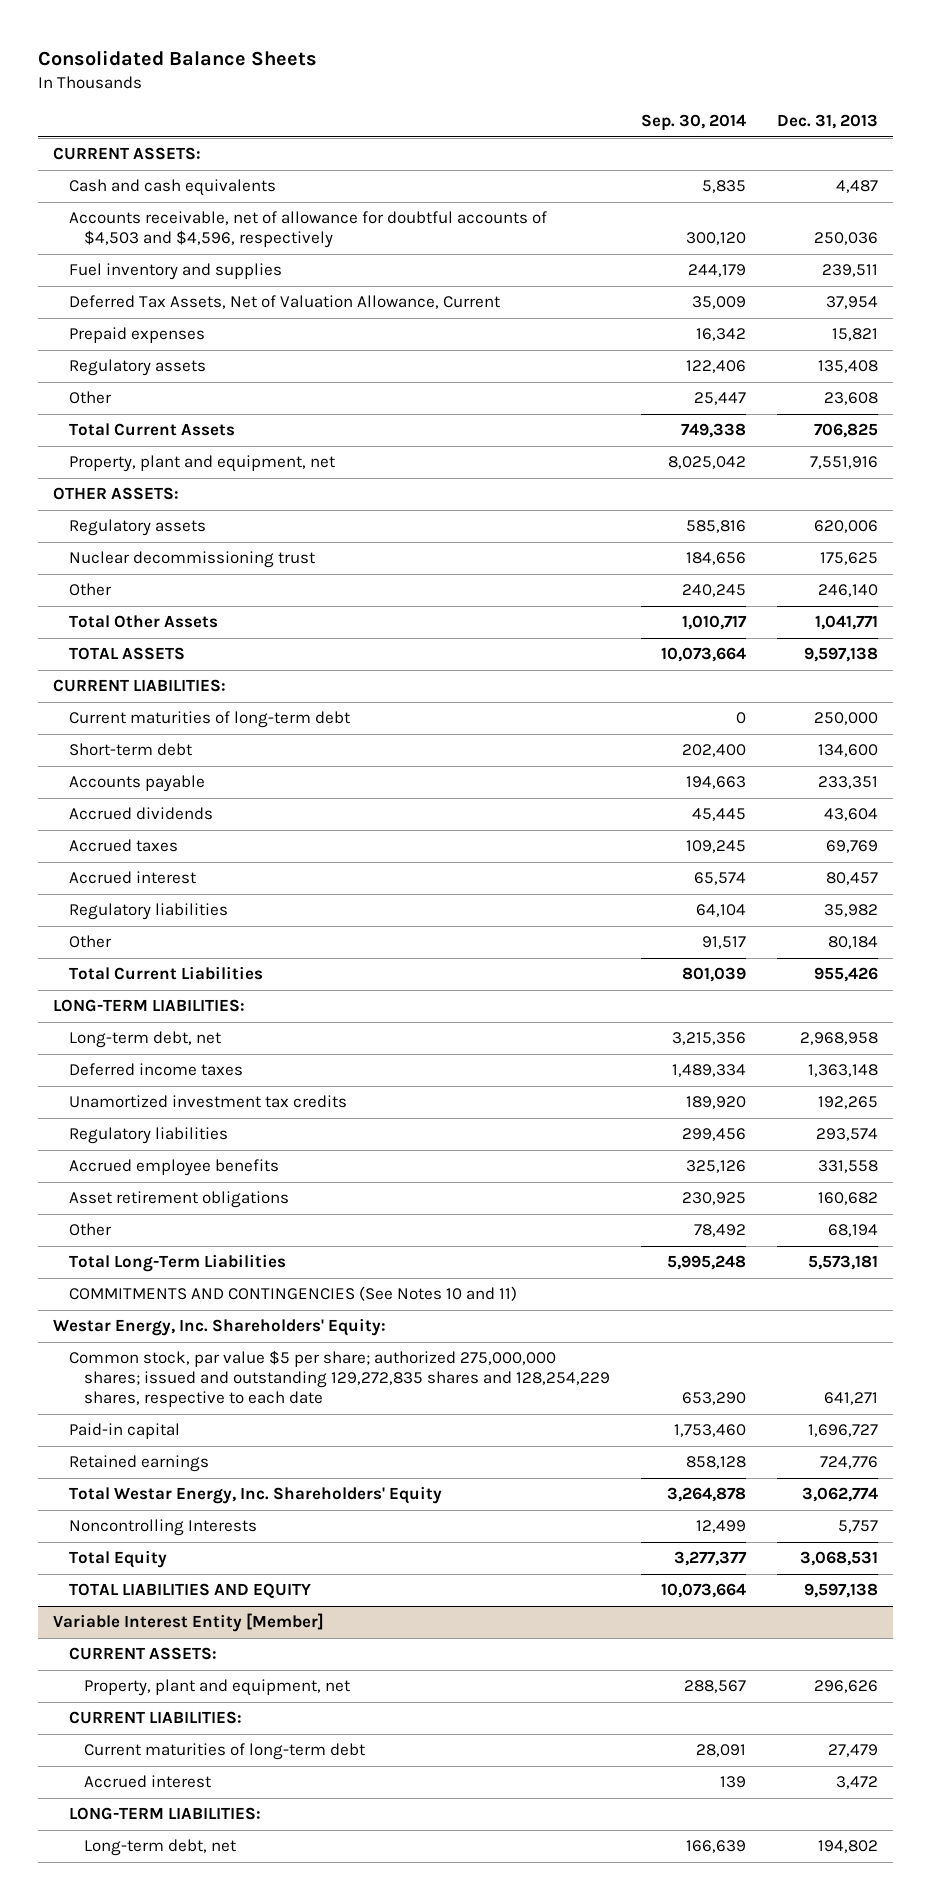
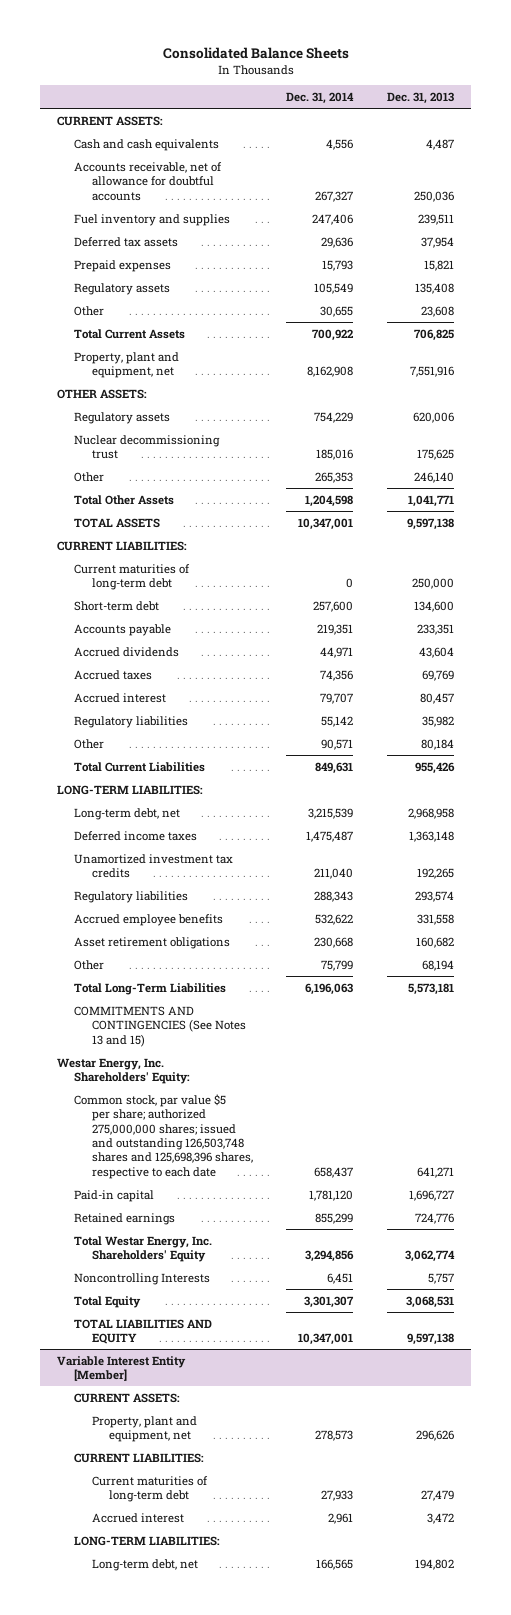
- | Sep. 30, 2014 | Dec. 31, 2013
+ | Dec. 31, 2014 | Dec. 31, 2013
- Accounts receivable, net of allowance for doubtful accounts of $4,503 and $4,596, respectively | 300,120 | 250,036
+ Accounts receivable, net of allowance for doubtful accounts | 267,327 | 250,036
- Deferred Tax Assets, Net of Valuation Allowance, Current | 35,009 | 37,954
+ Deferred tax assets | 29,636 | 37,954
- COMMITMENTS AND CONTINGENCIES (See Notes 10 and 11)
+ COMMITMENTS AND CONTINGENCIES (See Notes 13 and 15)
- Common stock, par value $5 per share; authorized 275,000,000 shares; issued and outstanding 129,272,835 shares and 128,254,229 shares, respective to each date | 653,290 | 641,271
+ Common stock, par value $5 per share; authorized 275,000,000 shares; issued and outstanding 126,503,748 shares and 125,698,396 shares, respective to each date | 658,437 | 641,271

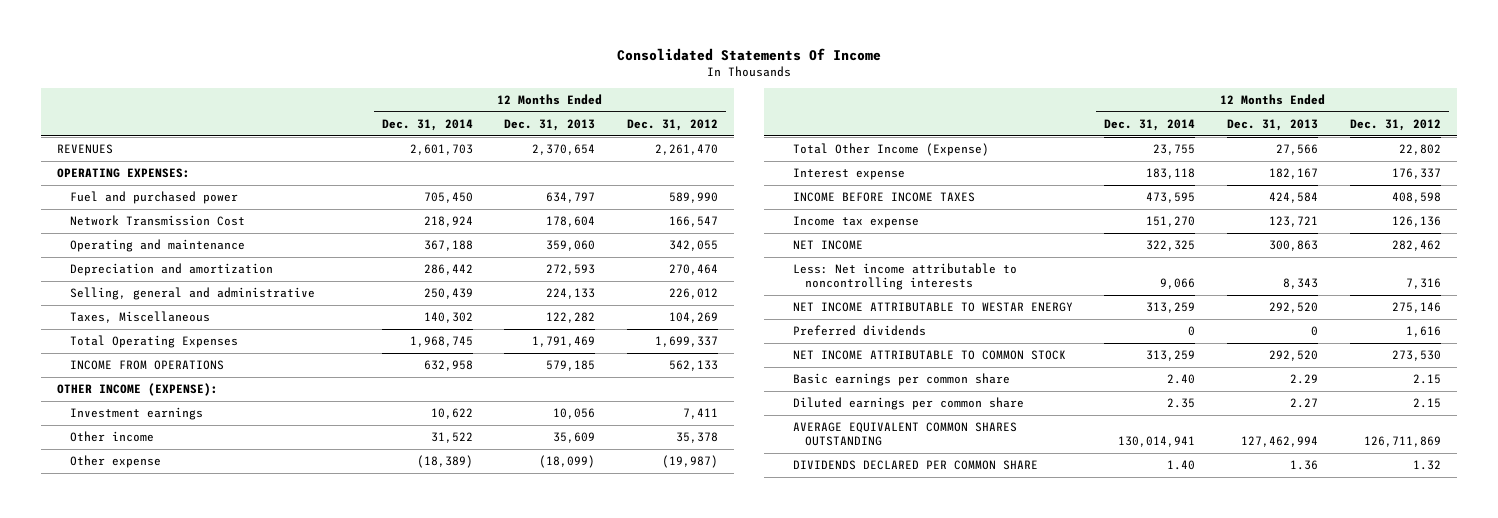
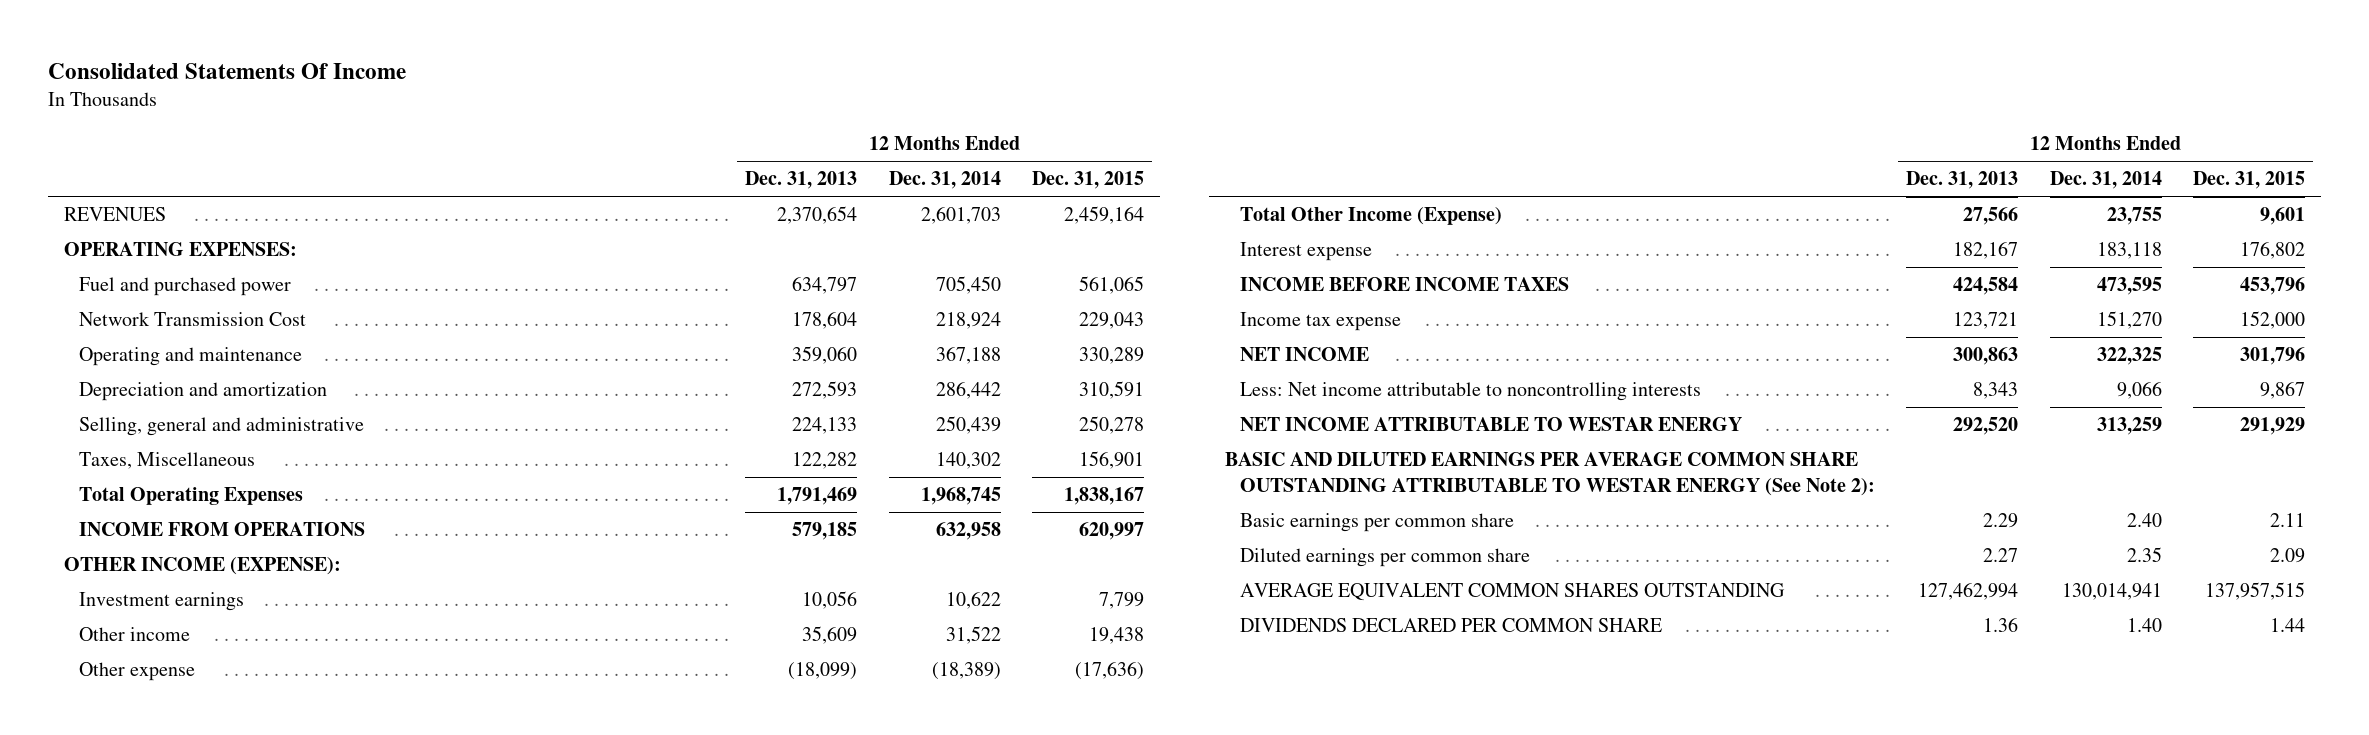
- | 12 Months Ended Dec. 31, 2014 | 12 Months Ended Dec. 31, 2013 | 12 Months Ended Dec. 31, 2012
+ | 12 Months Ended Dec. 31, 2013 | 12 Months Ended Dec. 31, 2014 | 12 Months Ended Dec. 31, 2015
- Preferred dividends | 0 | 0 | 1,616
- NET INCOME ATTRIBUTABLE TO COMMON STOCK | 313,259 | 292,520 | 273,530
+ BASIC AND DILUTED EARNINGS PER AVERAGE COMMON SHARE OUTSTANDING ATTRIBUTABLE TO WESTAR ENERGY (See Note 2):

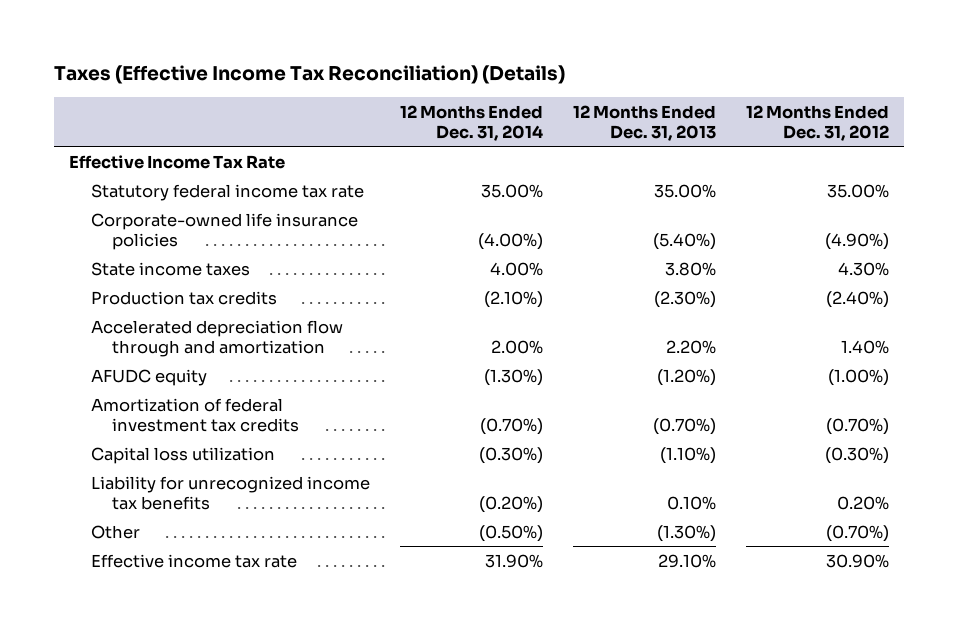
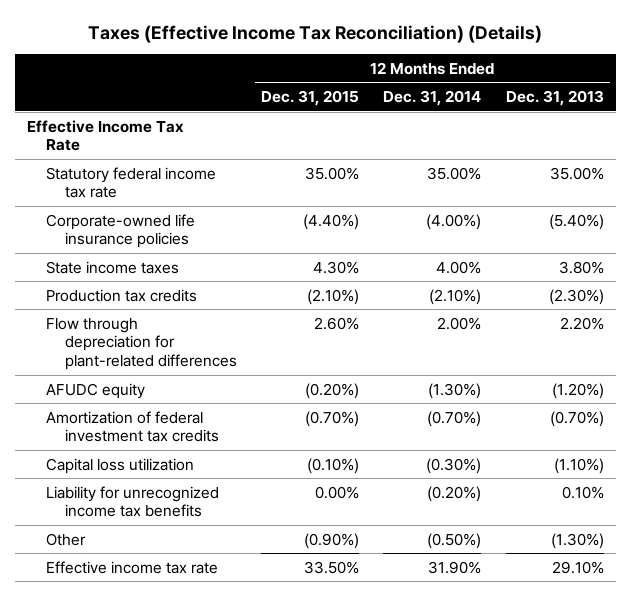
- | 12 Months Ended Dec. 31, 2014 | 12 Months Ended Dec. 31, 2013 | 12 Months Ended Dec. 31, 2012
+ | 12 Months Ended Dec. 31, 2015 | 12 Months Ended Dec. 31, 2014 | 12 Months Ended Dec. 31, 2013
- Accelerated depreciation flow through and amortization | 2.00% | 2.20% | 1.40%
+ Flow through depreciation for plant-related differences | 2.60% | 2.00% | 2.20%

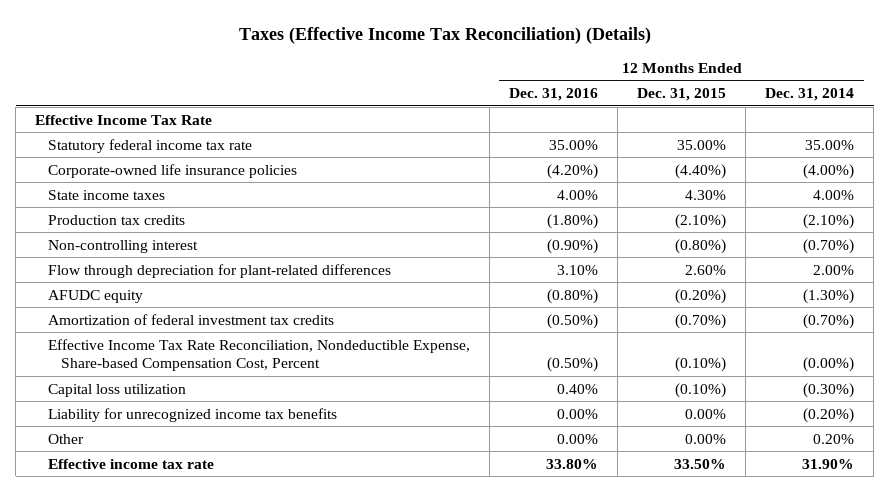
- | 12 Months Ended Dec. 31, 2015 | 12 Months Ended Dec. 31, 2014 | 12 Months Ended Dec. 31, 2013
+ | 12 Months Ended Dec. 31, 2016 | 12 Months Ended Dec. 31, 2015 | 12 Months Ended Dec. 31, 2014
+ Non-controlling interest | (0.90%) | (0.80%) | (0.70%)
+ Effective Income Tax Rate Reconciliation, Nondeductible Expense, Share-based Compensation Cost, Percent | (0.50%) | (0.10%) | (0.00%)
- Other | (0.90%) | (0.50%) | (1.30%)
+ Other | 0.00% | 0.00% | 0.20%

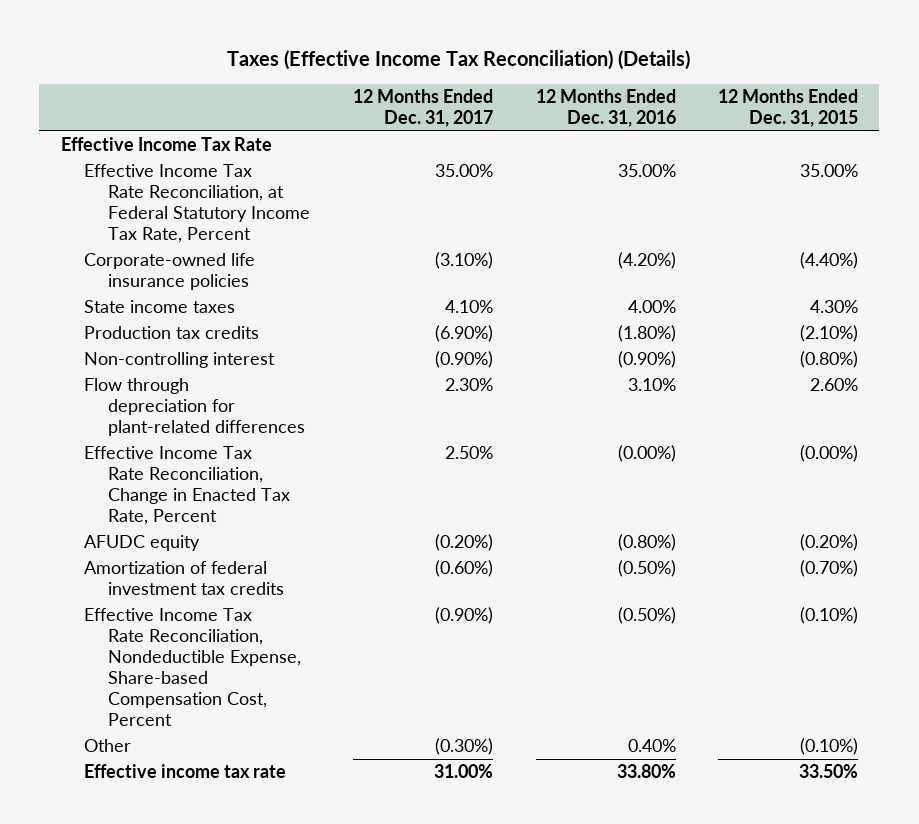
- | 12 Months Ended Dec. 31, 2016 | 12 Months Ended Dec. 31, 2015 | 12 Months Ended Dec. 31, 2014
+ | 12 Months Ended Dec. 31, 2017 | 12 Months Ended Dec. 31, 2016 | 12 Months Ended Dec. 31, 2015
- Statutory federal income tax rate | 35.00% | 35.00% | 35.00%
+ Effective Income Tax Rate Reconciliation, at Federal Statutory Income Tax Rate, Percent | 35.00% | 35.00% | 35.00%
+ Effective Income Tax Rate Reconciliation, Change in Enacted Tax Rate, Percent | 2.50% | (0.00%) | (0.00%)
- Capital loss utilization | 0.40% | (0.10%) | (0.30%)
- Liability for unrecognized income tax benefits | 0.00% | 0.00% | (0.20%)
- Other | 0.00% | 0.00% | 0.20%
+ Other | (0.30%) | 0.40% | (0.10%)

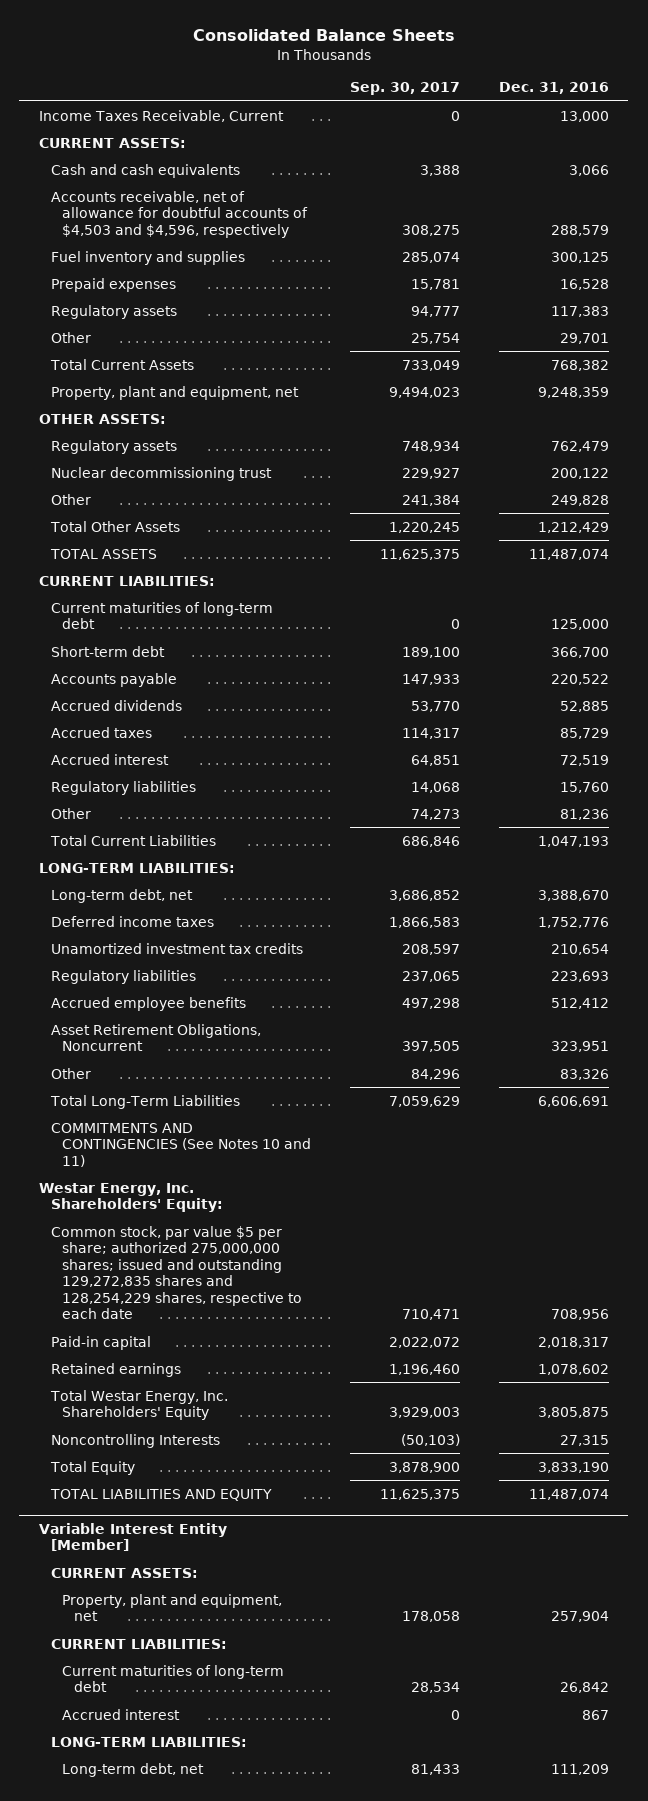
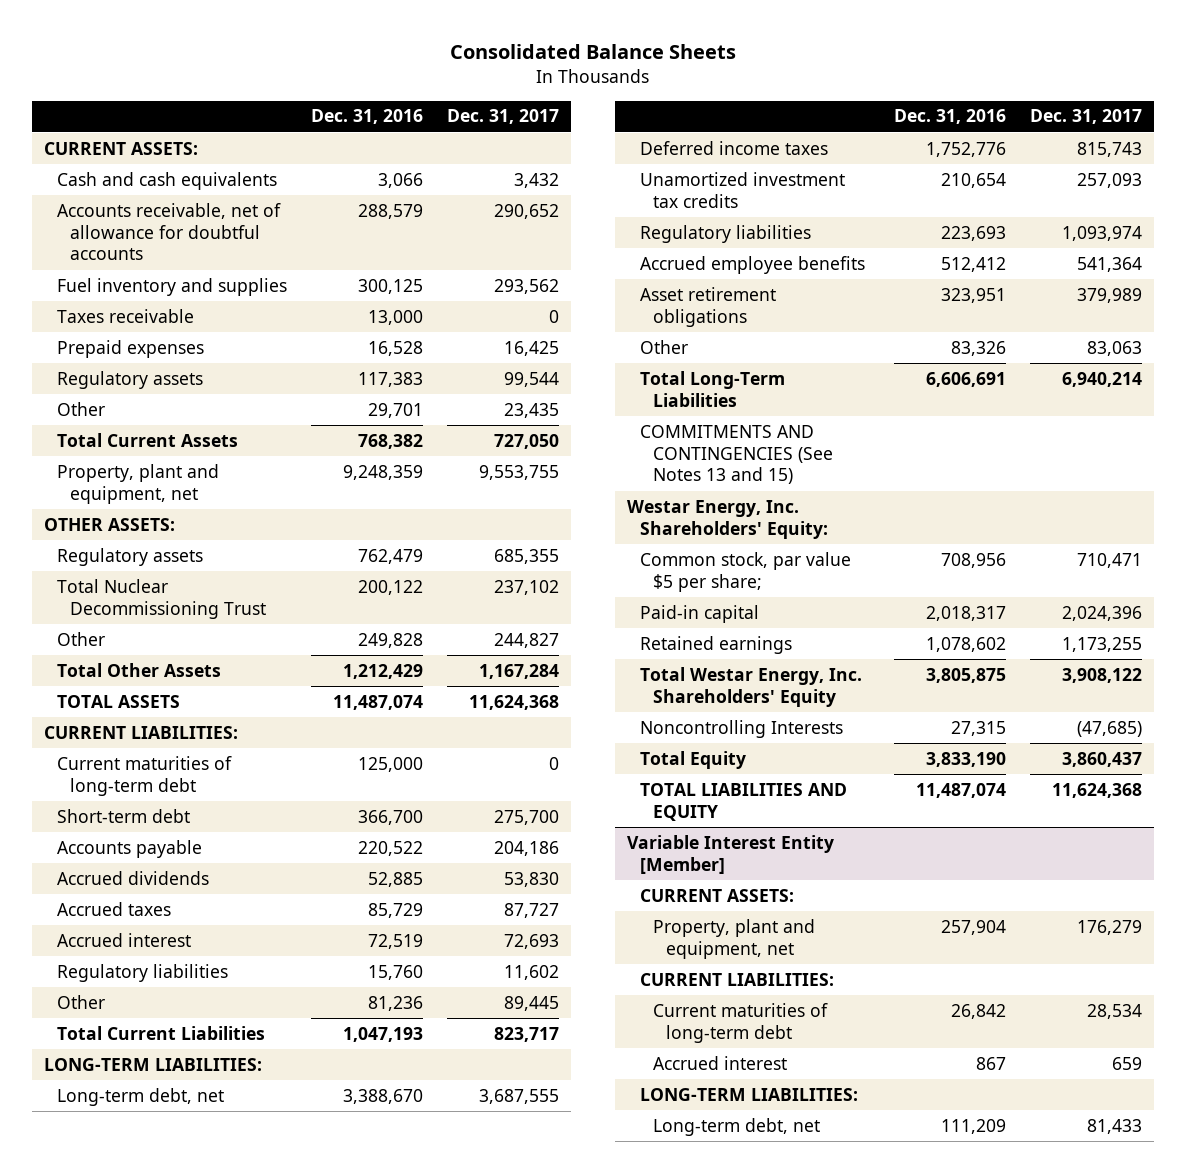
- | Sep. 30, 2017 | Dec. 31, 2016
+ | Dec. 31, 2016 | Dec. 31, 2017
- Income Taxes Receivable, Current | 0 | 13,000
- Accounts receivable, net of allowance for doubtful accounts of $4,503 and $4,596, respectively | 308,275 | 288,579
+ Accounts receivable, net of allowance for doubtful accounts | 288,579 | 290,652
+ Taxes receivable | 13,000 | 0
- Nuclear decommissioning trust | 229,927 | 200,122
+ Total Nuclear Decommissioning Trust | 200,122 | 237,102
- Asset Retirement Obligations, Noncurrent | 397,505 | 323,951
+ Asset retirement obligations | 323,951 | 379,989
- COMMITMENTS AND CONTINGENCIES (See Notes 10 and 11)
+ COMMITMENTS AND CONTINGENCIES (See Notes 13 and 15)
- Common stock, par value $5 per share; authorized 275,000,000 shares; issued and outstanding 129,272,835 shares and 128,254,229 shares, respective to each date | 710,471 | 708,956
+ Common stock, par value $5 per share; | 708,956 | 710,471

